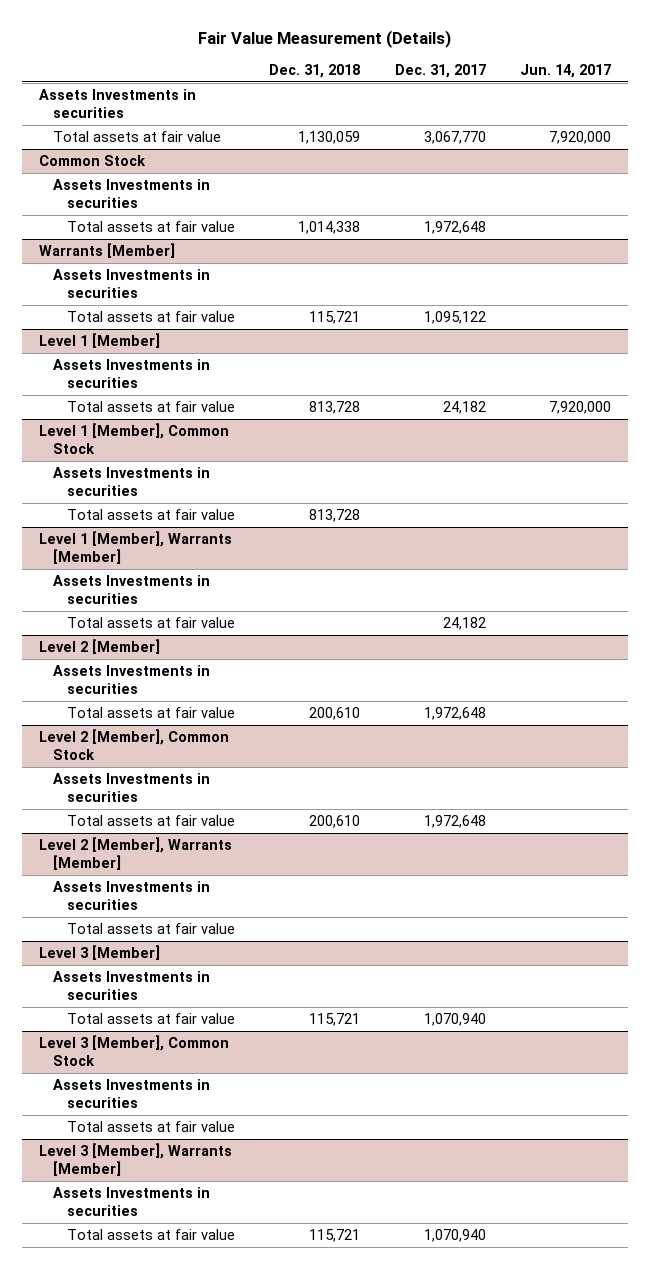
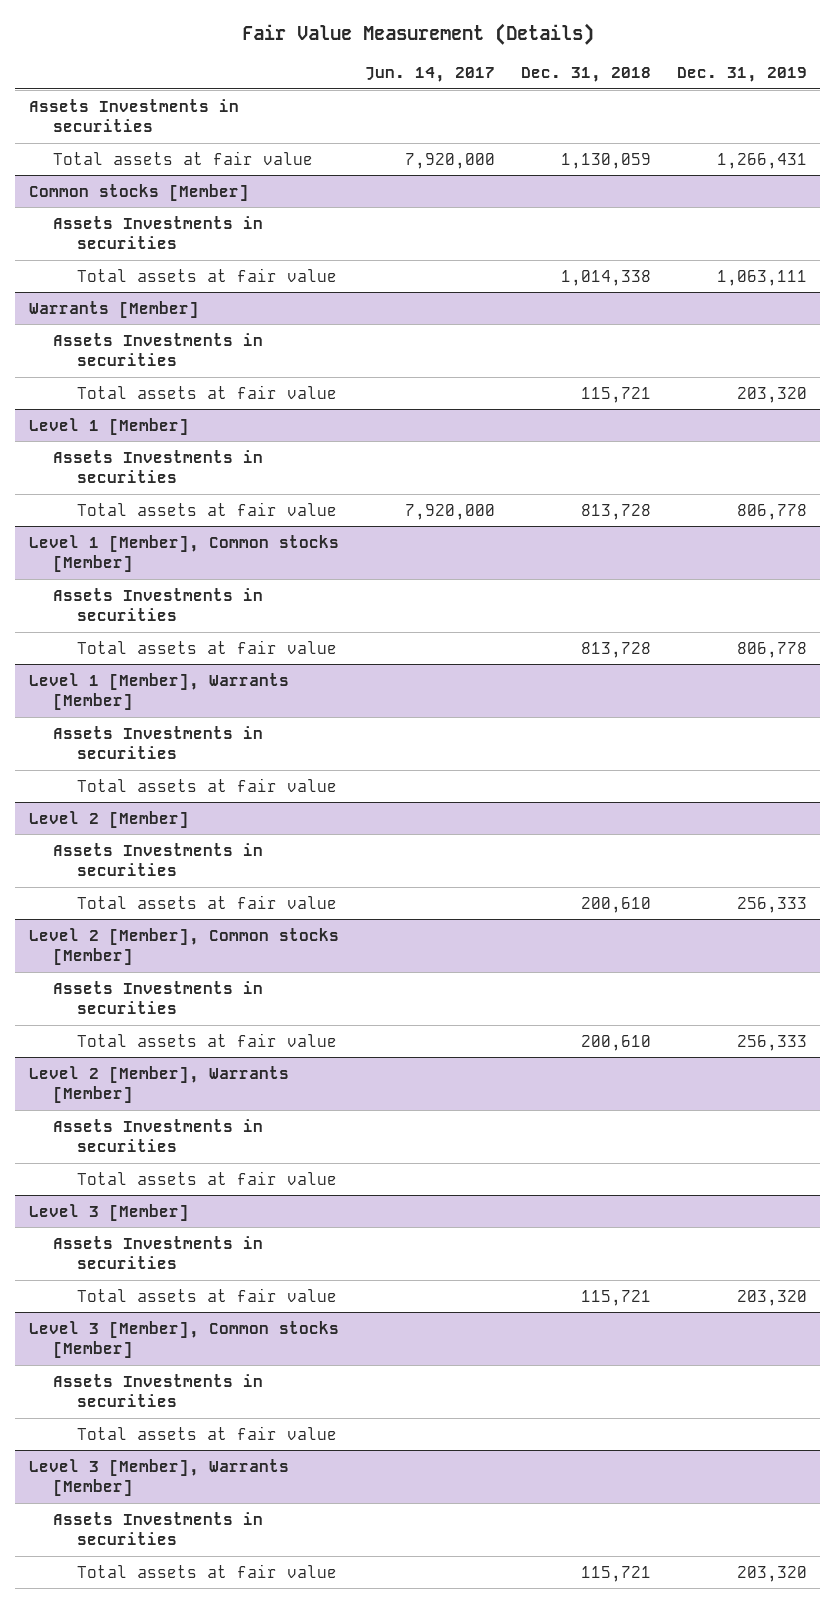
- | Dec. 31, 2018 | Dec. 31, 2017 | Jun. 14, 2017
+ | Jun. 14, 2017 | Dec. 31, 2018 | Dec. 31, 2019
- Common Stock
+ Common stocks [Member]
- Level 1 [Member], Common Stock
+ Level 1 [Member], Common stocks [Member]
- Level 2 [Member], Common Stock
+ Level 2 [Member], Common stocks [Member]
- Level 3 [Member], Common Stock
+ Level 3 [Member], Common stocks [Member]

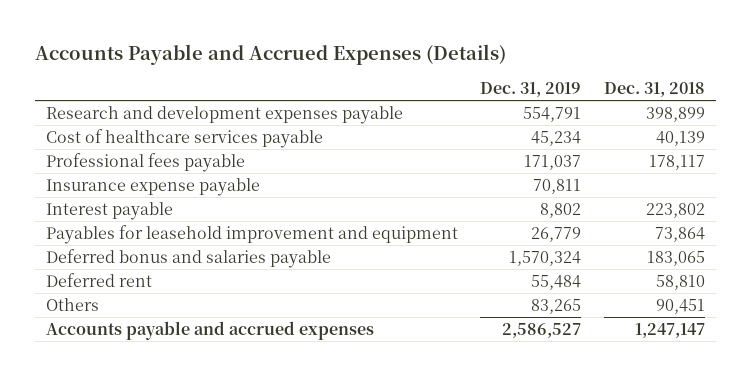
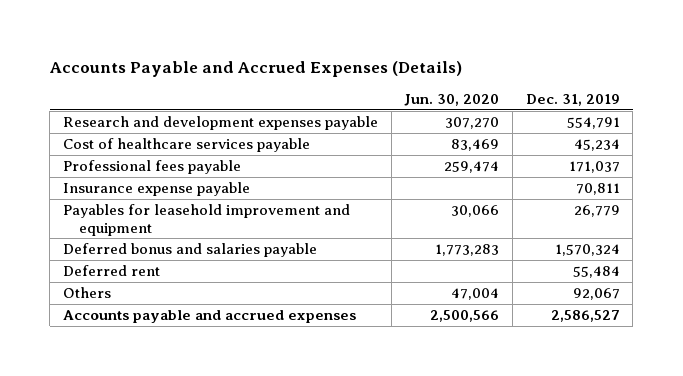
- | Dec. 31, 2019 | Dec. 31, 2018
+ | Jun. 30, 2020 | Dec. 31, 2019
- Interest payable | 8,802 | 223,802
- Others | 83,265 | 90,451
+ Others | 47,004 | 92,067

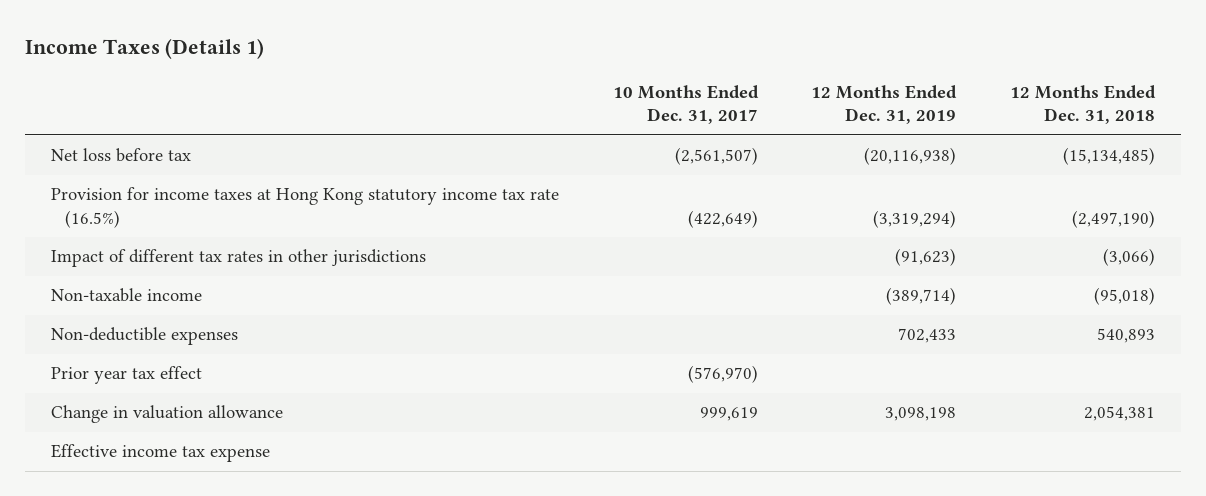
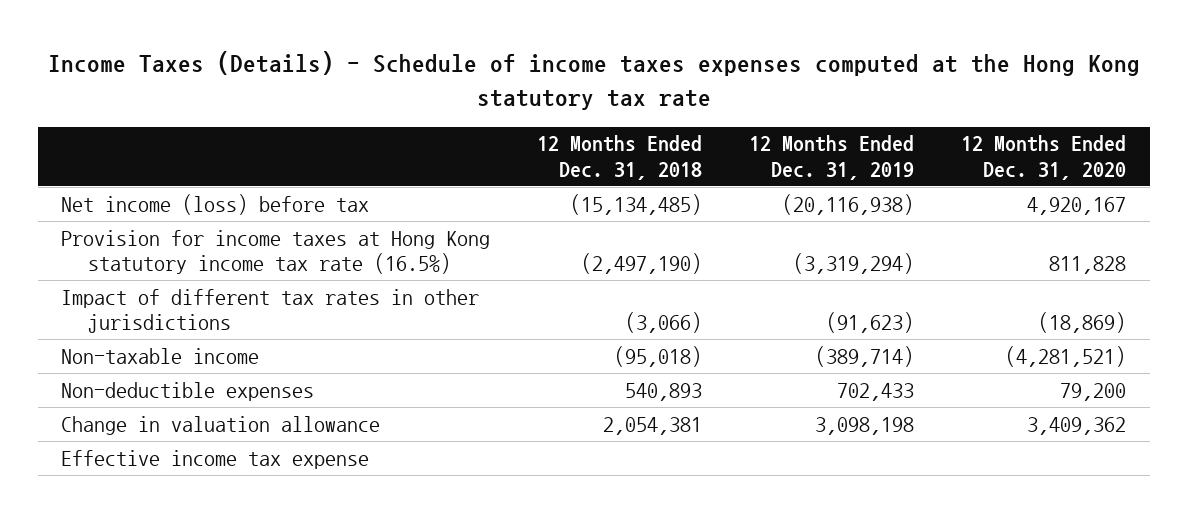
- Income Taxes (Details 1)
+ Income Taxes (Details) - Schedule of income taxes expenses computed at the Hong Kong statutory tax rate
- | 10 Months Ended Dec. 31, 2017 | 12 Months Ended Dec. 31, 2019 | 12 Months Ended Dec. 31, 2018
+ | 12 Months Ended Dec. 31, 2018 | 12 Months Ended Dec. 31, 2019 | 12 Months Ended Dec. 31, 2020
- Net loss before tax | (2,561,507) | (20,116,938) | (15,134,485)
+ Net income (loss) before tax | (15,134,485) | (20,116,938) | 4,920,167
- Prior year tax effect | (576,970) | |

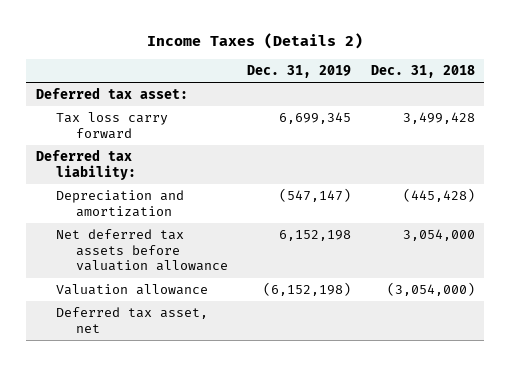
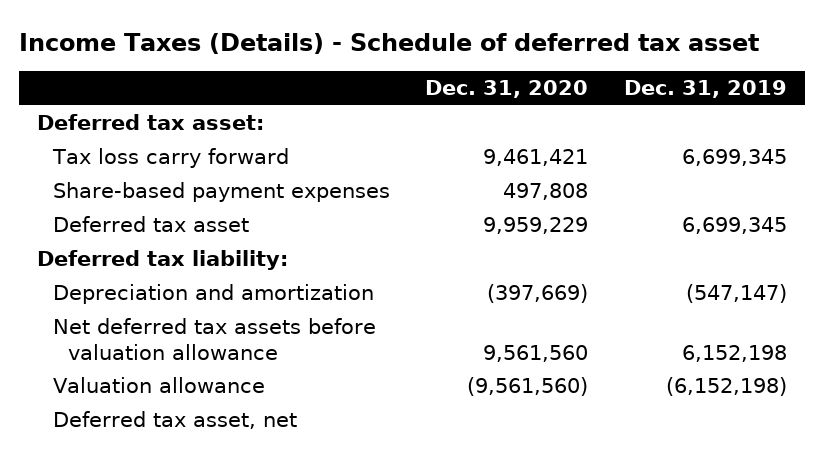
- Income Taxes (Details 2)
+ Income Taxes (Details) - Schedule of deferred tax asset
- | Dec. 31, 2019 | Dec. 31, 2018
+ | Dec. 31, 2020 | Dec. 31, 2019
+ Share-based payment expenses | 497,808 |
+ Deferred tax asset | 9,959,229 | 6,699,345

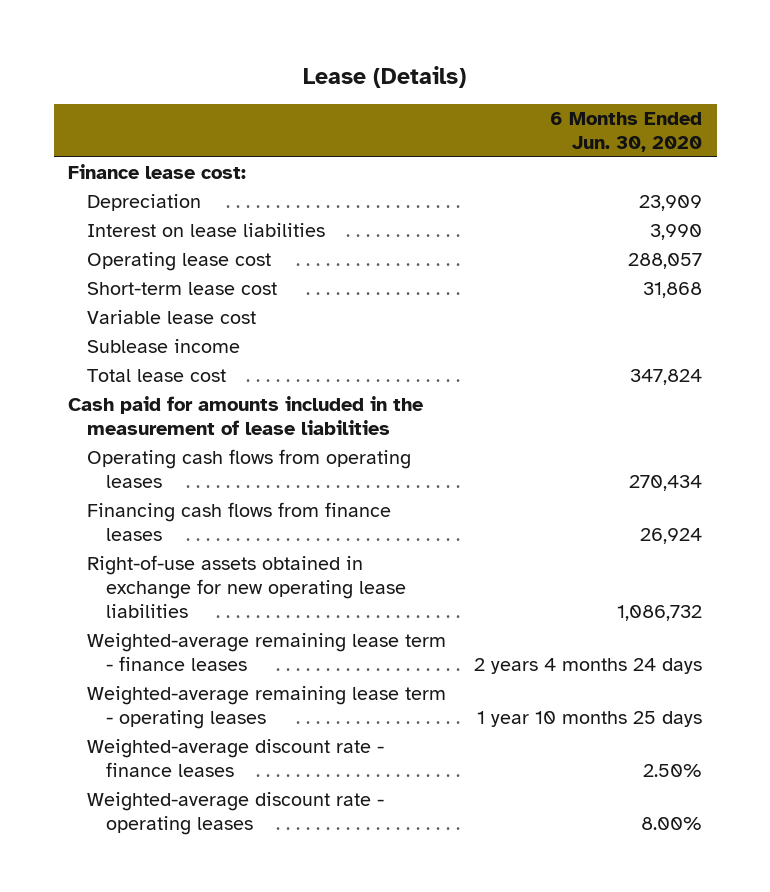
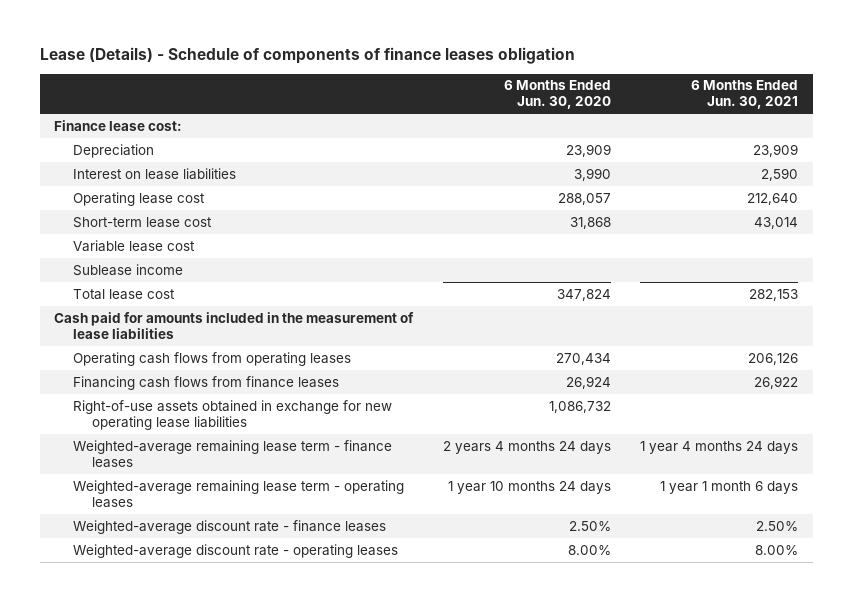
- Lease (Details)
+ Lease (Details) - Schedule of components of finance leases obligation
- | 6 Months Ended Jun. 30, 2020
+ | 6 Months Ended Jun. 30, 2020 | 6 Months Ended Jun. 30, 2021
- Weighted-average remaining lease term - operating leases | 1 year 10 months 25 days
+ Weighted-average remaining lease term - operating leases | 1 year 10 months 24 days | 1 year 1 month 6 days

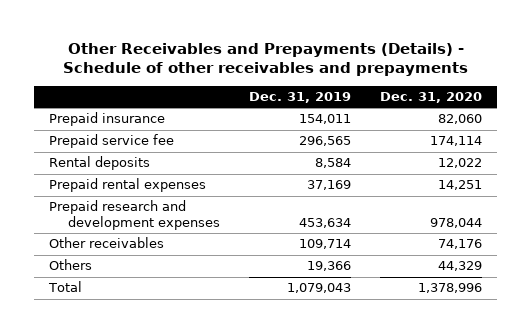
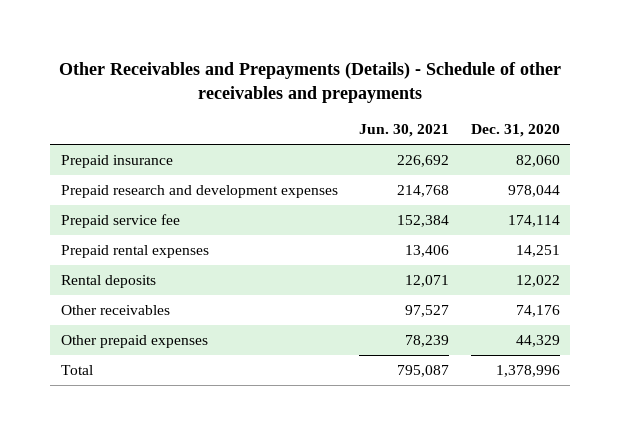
- | Dec. 31, 2019 | Dec. 31, 2020
+ | Jun. 30, 2021 | Dec. 31, 2020
moved up: Prepaid research and development expenses | 214,768 | 978,044
moved down: Rental deposits | 12,071 | 12,022
- Others | 19,366 | 44,329
+ Other prepaid expenses | 78,239 | 44,329

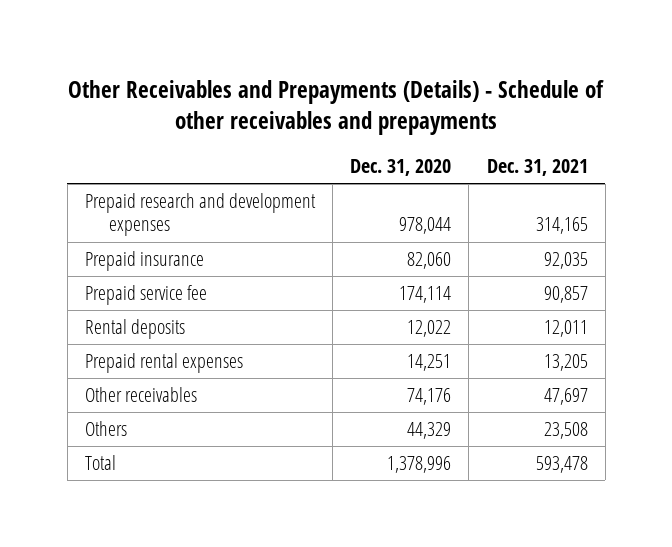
- | Jun. 30, 2021 | Dec. 31, 2020
+ | Dec. 31, 2020 | Dec. 31, 2021
moved down: Prepaid insurance | 82,060 | 92,035
moved down: Prepaid rental expenses | 14,251 | 13,205
- Other prepaid expenses | 78,239 | 44,329
+ Others | 44,329 | 23,508

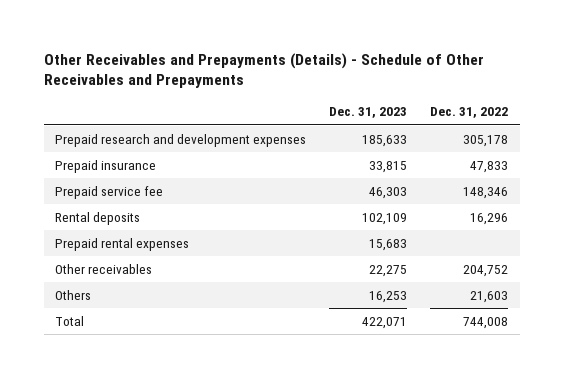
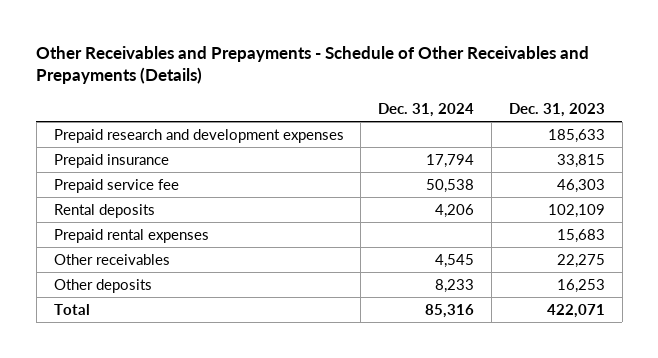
- Other Receivables and Prepayments (Details) - Schedule of Other Receivables and Prepayments
+ Other Receivables and Prepayments - Schedule of Other Receivables and Prepayments (Details)
- | Dec. 31, 2023 | Dec. 31, 2022
+ | Dec. 31, 2024 | Dec. 31, 2023
- Others | 16,253 | 21,603
+ Other deposits | 8,233 | 16,253

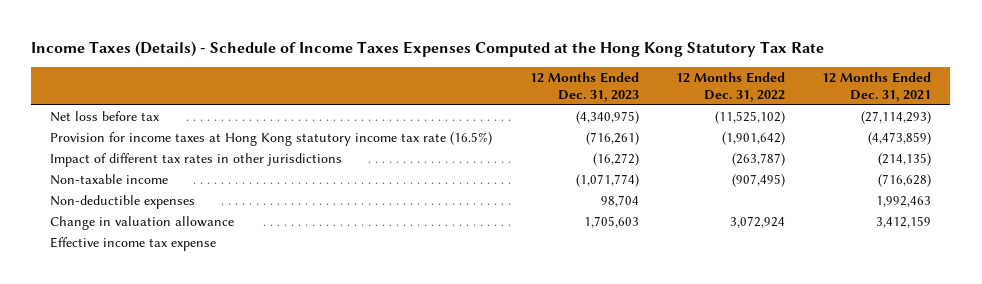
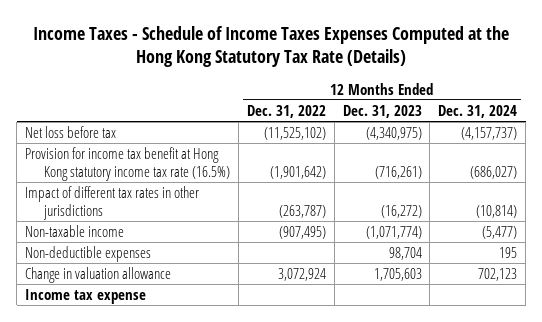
- Income Taxes (Details) - Schedule of Income Taxes Expenses Computed at the Hong Kong Statutory Tax Rate
+ Income Taxes - Schedule of Income Taxes Expenses Computed at the Hong Kong Statutory Tax Rate (Details)
- | 12 Months Ended Dec. 31, 2023 | 12 Months Ended Dec. 31, 2022 | 12 Months Ended Dec. 31, 2021
+ | 12 Months Ended Dec. 31, 2022 | 12 Months Ended Dec. 31, 2023 | 12 Months Ended Dec. 31, 2024
- Provision for income taxes at Hong Kong statutory income tax rate (16.5%) | (716,261) | (1,901,642) | (4,473,859)
+ Provision for income tax benefit at Hong Kong statutory income tax rate (16.5%) | (1,901,642) | (716,261) | (686,027)
- Effective income tax expense
+ Income tax expense

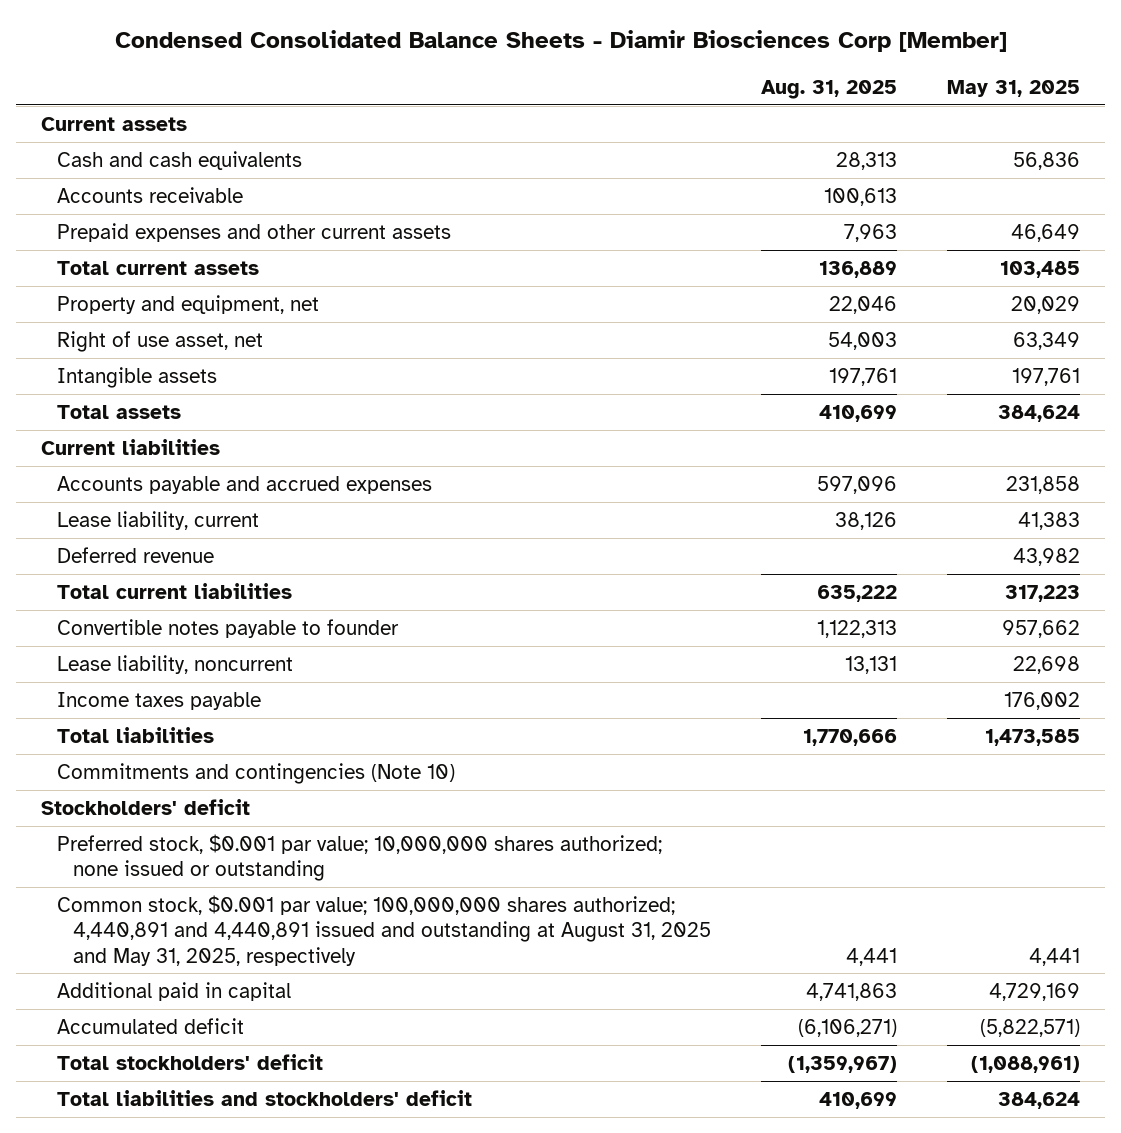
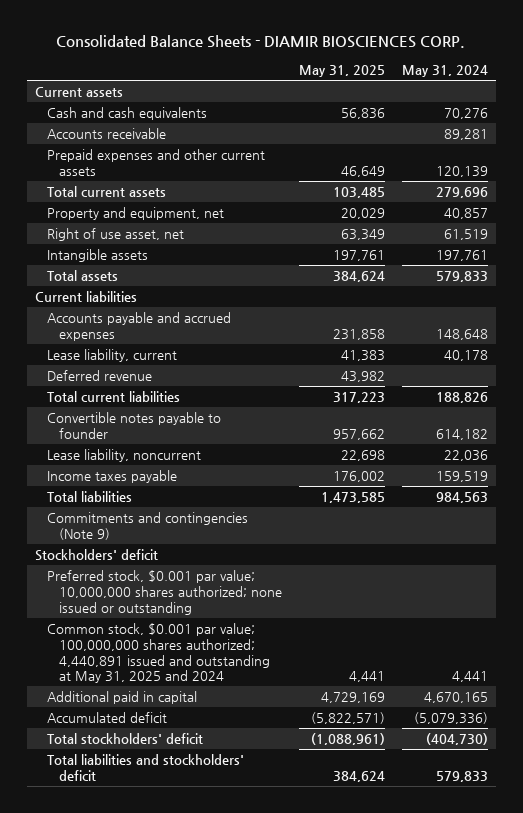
- Condensed Consolidated Balance Sheets - Diamir Biosciences Corp [Member]
+ Consolidated Balance Sheets - DIAMIR BIOSCIENCES CORP.
- | Aug. 31, 2025 | May 31, 2025
+ | May 31, 2025 | May 31, 2024
- Commitments and contingencies (Note 10)
+ Commitments and contingencies (Note 9)
- Common stock, $0.001 par value; 100,000,000 shares authorized; 4,440,891 and 4,440,891 issued and outstanding at August 31, 2025 and May 31, 2025, respectively | 4,441 | 4,441
+ Common stock, $0.001 par value; 100,000,000 shares authorized; 4,440,891 issued and outstanding at May 31, 2025 and 2024 | 4,441 | 4,441

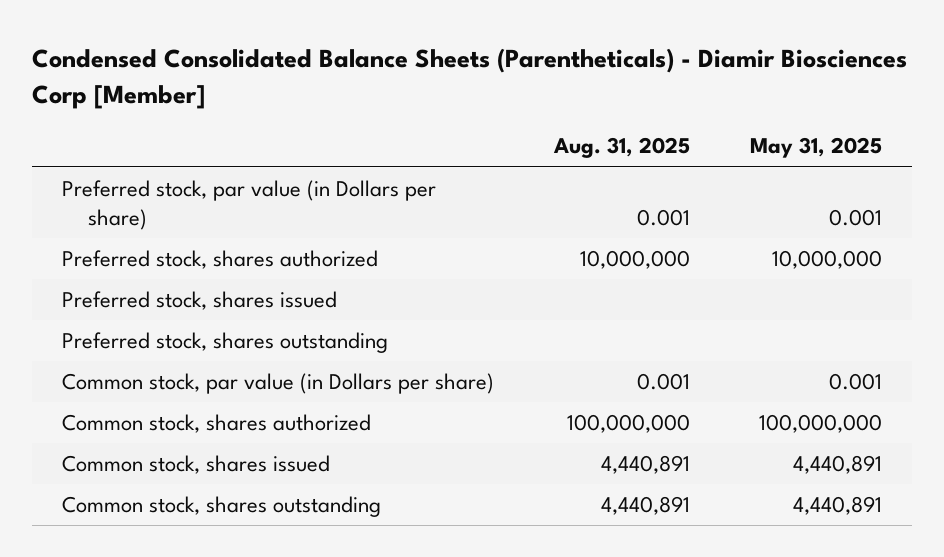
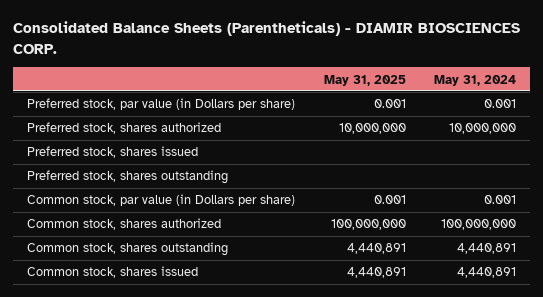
- Condensed Consolidated Balance Sheets (Parentheticals) - Diamir Biosciences Corp [Member]
+ Consolidated Balance Sheets (Parentheticals) - DIAMIR BIOSCIENCES CORP.
- | Aug. 31, 2025 | May 31, 2025
+ | May 31, 2025 | May 31, 2024
moved down: Common stock, shares issued | 4,440,891 | 4,440,891

